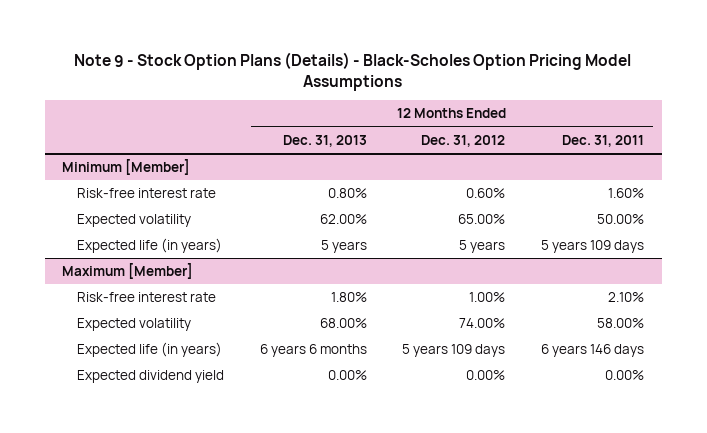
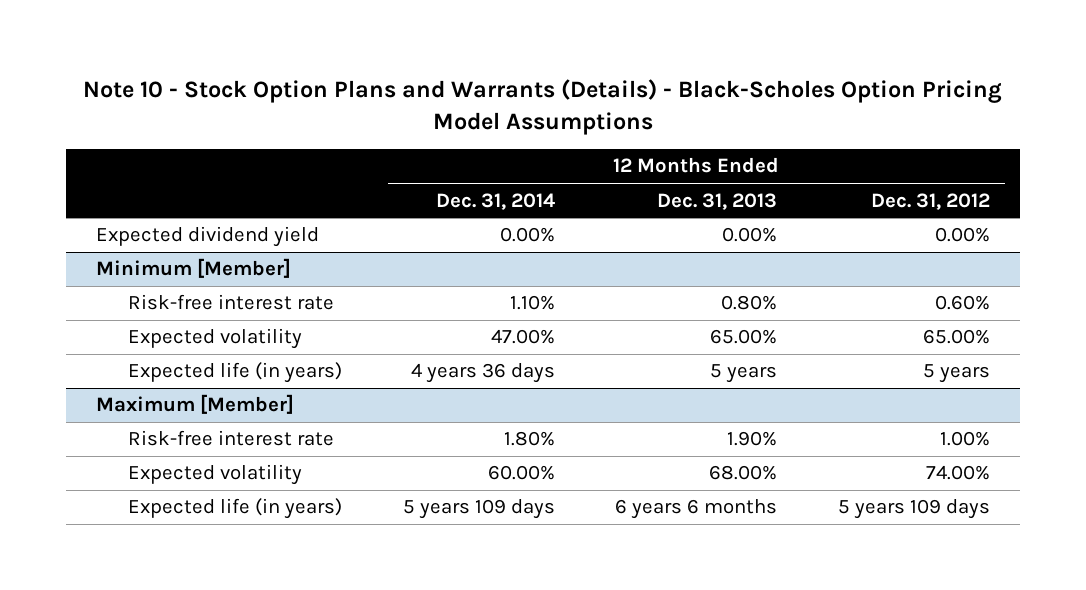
- Note 9 - Stock Option Plans (Details) - Black-Scholes Option Pricing Model Assumptions
+ Note 10 - Stock Option Plans and Warrants (Details) - Black-Scholes Option Pricing Model Assumptions
- | 12 Months Ended Dec. 31, 2013 | 12 Months Ended Dec. 31, 2012 | 12 Months Ended Dec. 31, 2011
+ | 12 Months Ended Dec. 31, 2014 | 12 Months Ended Dec. 31, 2013 | 12 Months Ended Dec. 31, 2012
+ Expected dividend yield | 0.00% | 0.00% | 0.00%
@ Minimum [Member]
- Expected volatility | 62.00% | 65.00% | 50.00%
+ Expected volatility | 47.00% | 65.00% | 65.00%
@ Maximum [Member]
- Risk-free interest rate | 1.80% | 1.00% | 2.10%
+ Risk-free interest rate | 1.80% | 1.90% | 1.00%
- Expected dividend yield | 0.00% | 0.00% | 0.00%

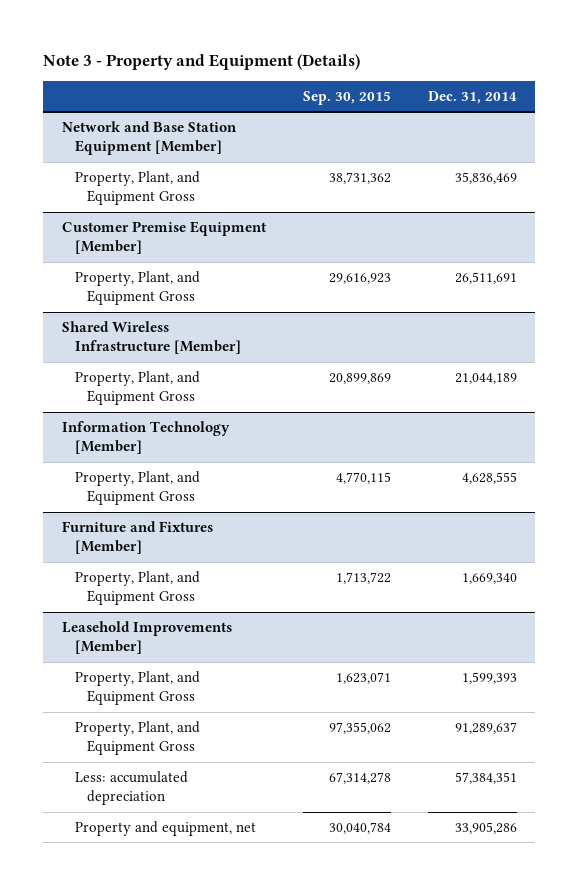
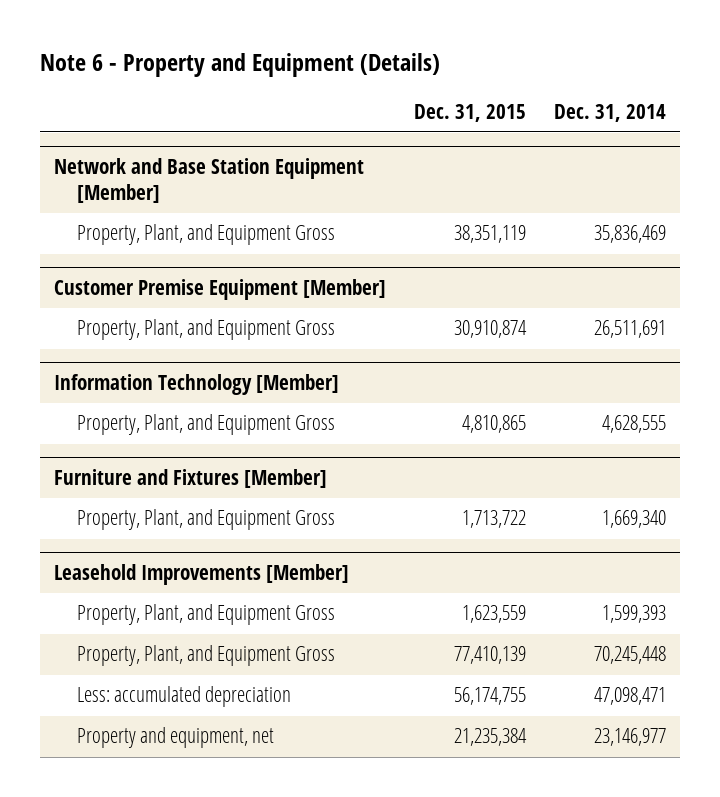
- Note 3 - Property and Equipment (Details)
+ Note 6 - Property and Equipment (Details)
- | Sep. 30, 2015 | Dec. 31, 2014
+ | Dec. 31, 2015 | Dec. 31, 2014
- Shared Wireless Infrastructure [Member]
- Property, Plant, and Equipment Gross | 20,899,869 | 21,044,189
@ Leasehold Improvements [Member]
- Property, Plant, and Equipment Gross | 97,355,062 | 91,289,637
- Less: accumulated depreciation | 67,314,278 | 57,384,351
- Property and equipment, net | 30,040,784 | 33,905,286
+ Property, Plant, and Equipment Gross | 77,410,139 | 70,245,448
+ Less: accumulated depreciation | 56,174,755 | 47,098,471
+ Property and equipment, net | 21,235,384 | 23,146,977

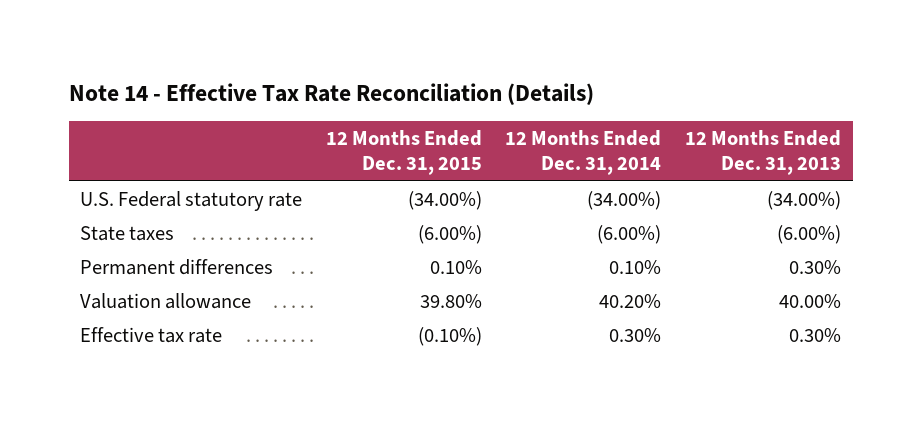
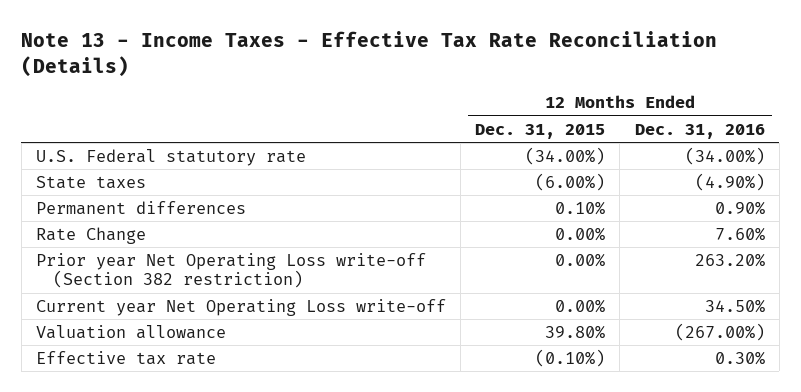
- Note 14 - Effective Tax Rate Reconciliation (Details)
+ Note 13 - Income Taxes - Effective Tax Rate Reconciliation (Details)
- | 12 Months Ended Dec. 31, 2015 | 12 Months Ended Dec. 31, 2014 | 12 Months Ended Dec. 31, 2013
+ | 12 Months Ended Dec. 31, 2015 | 12 Months Ended Dec. 31, 2016
+ Rate Change | 0.00% | 7.60%
+ Prior year Net Operating Loss write-off (Section 382 restriction) | 0.00% | 263.20%
+ Current year Net Operating Loss write-off | 0.00% | 34.50%

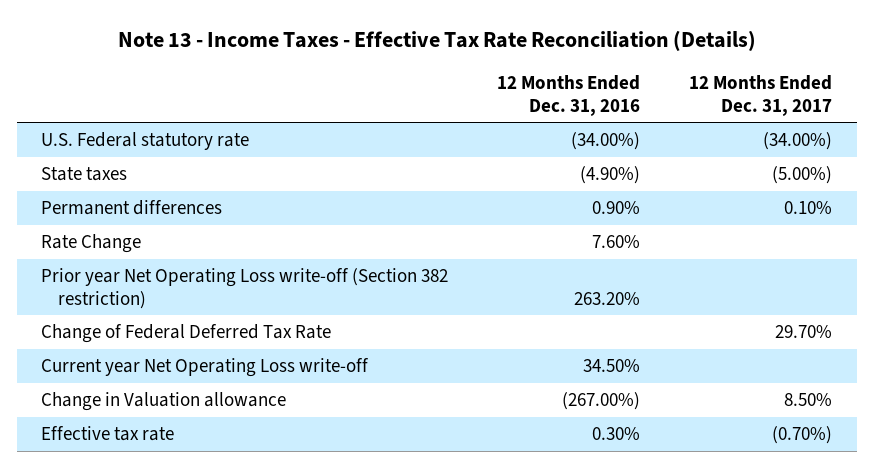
- | 12 Months Ended Dec. 31, 2015 | 12 Months Ended Dec. 31, 2016
+ | 12 Months Ended Dec. 31, 2016 | 12 Months Ended Dec. 31, 2017
+ Change of Federal Deferred Tax Rate | | 29.70%
- Valuation allowance | 39.80% | (267.00%)
+ Change in Valuation allowance | (267.00%) | 8.50%

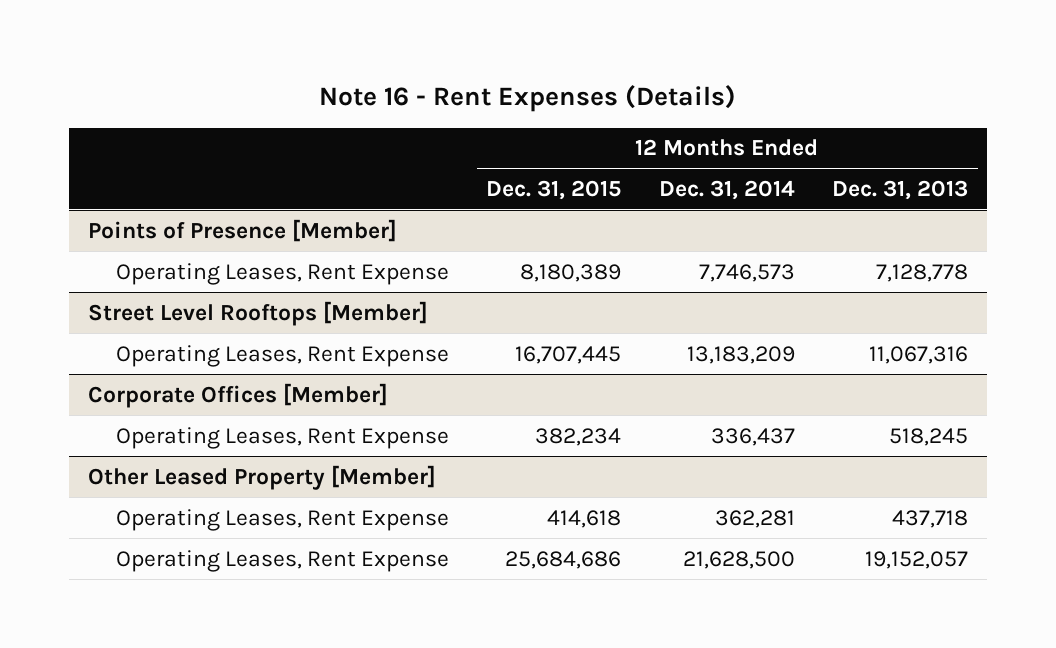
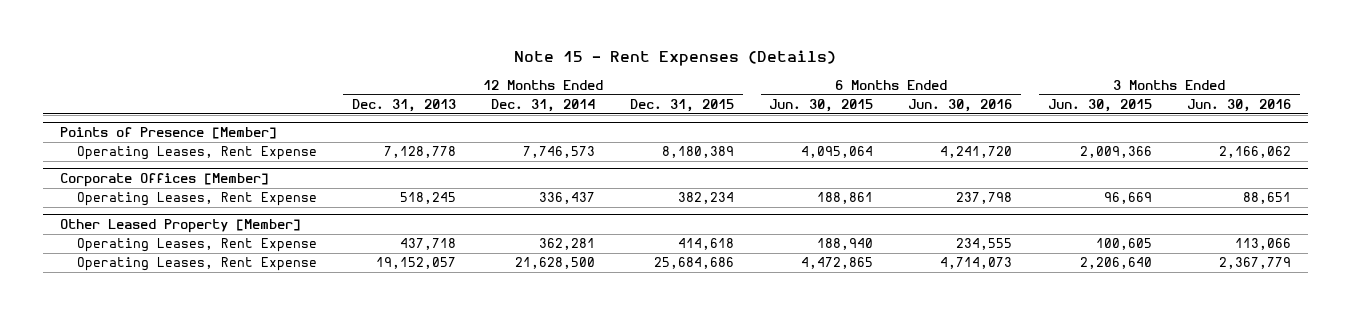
- Note 16 - Rent Expenses (Details)
+ Note 15 - Rent Expenses (Details)
- | 12 Months Ended Dec. 31, 2015 | 12 Months Ended Dec. 31, 2014 | 12 Months Ended Dec. 31, 2013
+ | 12 Months Ended Dec. 31, 2013 | 12 Months Ended Dec. 31, 2014 | 12 Months Ended Dec. 31, 2015 | 6 Months Ended Jun. 30, 2015 | 6 Months Ended Jun. 30, 2016 | 3 Months Ended Jun. 30, 2015 | 3 Months Ended Jun. 30, 2016
- Street Level Rooftops [Member]
- Operating Leases, Rent Expense | 16,707,445 | 13,183,209 | 11,067,316

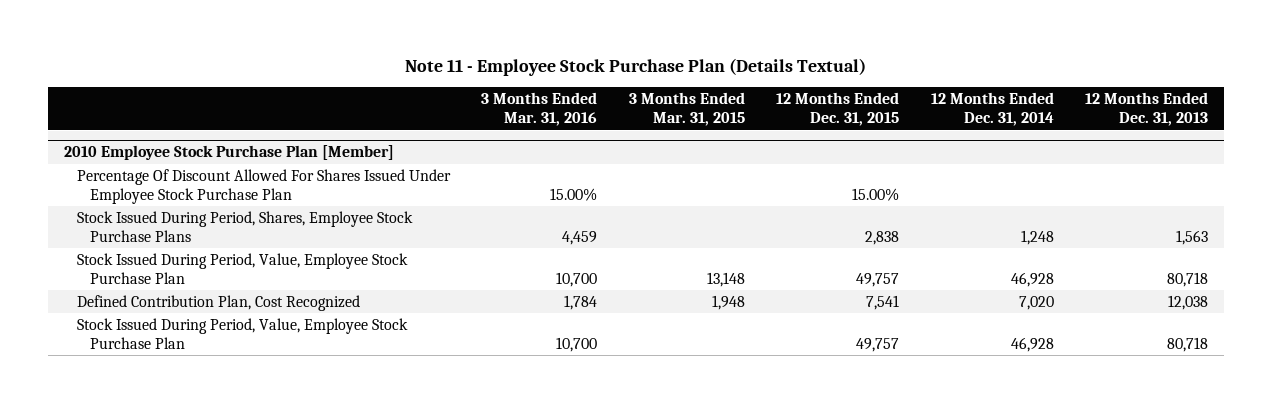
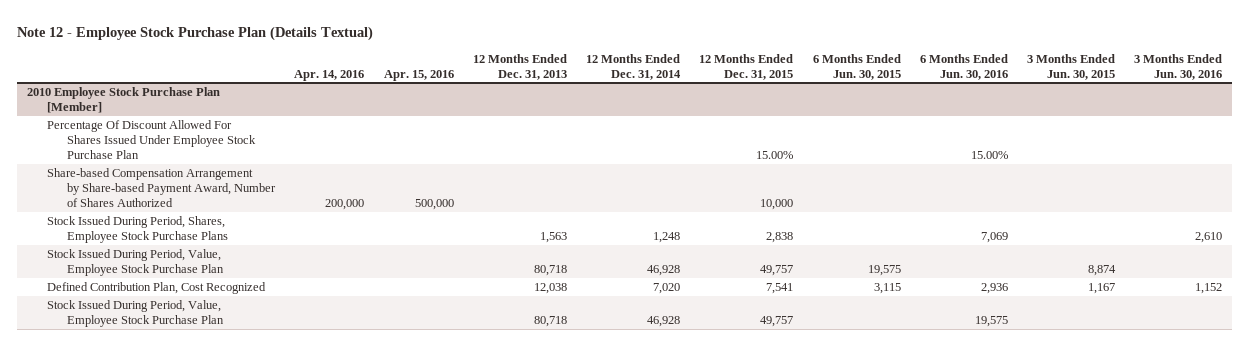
- Note 11 - Employee Stock Purchase Plan (Details Textual)
+ Note 12 - Employee Stock Purchase Plan (Details Textual)
- | 3 Months Ended Mar. 31, 2016 | 3 Months Ended Mar. 31, 2015 | 12 Months Ended Dec. 31, 2015 | 12 Months Ended Dec. 31, 2014 | 12 Months Ended Dec. 31, 2013
+ | Apr. 14, 2016 | Apr. 15, 2016 | 12 Months Ended Dec. 31, 2013 | 12 Months Ended Dec. 31, 2014 | 12 Months Ended Dec. 31, 2015 | 6 Months Ended Jun. 30, 2015 | 6 Months Ended Jun. 30, 2016 | 3 Months Ended Jun. 30, 2015 | 3 Months Ended Jun. 30, 2016
@ 2010 Employee Stock Purchase Plan [Member]
+ Share-based Compensation Arrangement by Share-based Payment Award, Number of Shares Authorized | 200,000 | 500,000 | | | 10,000 | | | |

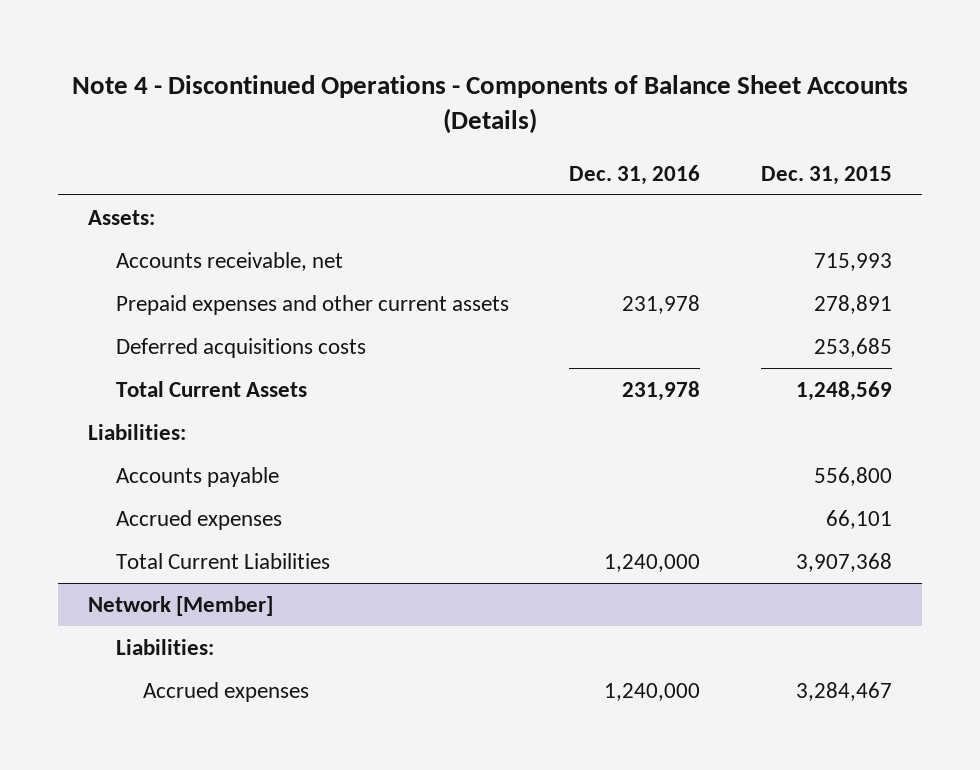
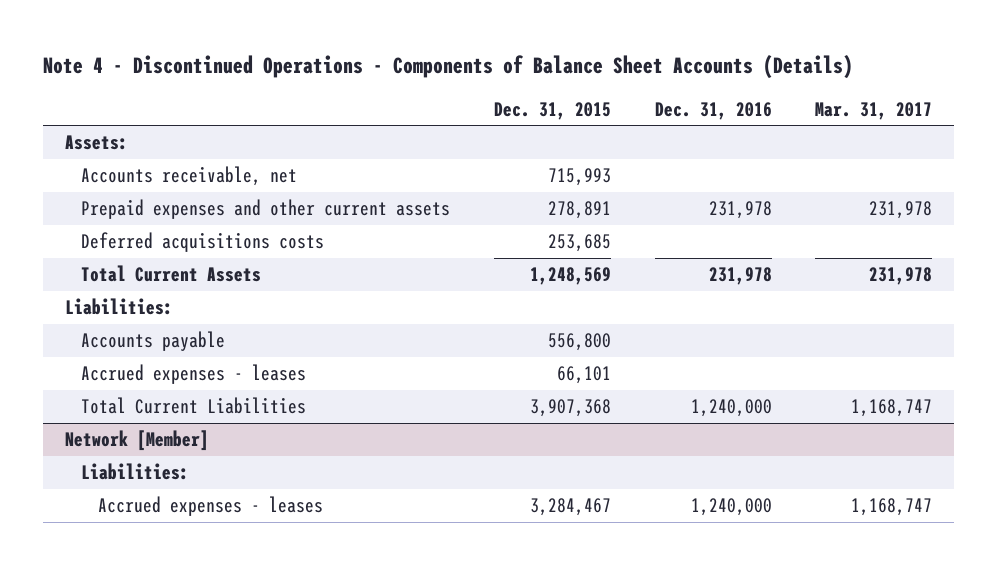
- | Dec. 31, 2016 | Dec. 31, 2015
+ | Dec. 31, 2015 | Dec. 31, 2016 | Mar. 31, 2017
- Accrued expenses | | 66,101
+ Accrued expenses - leases | 66,101 | |
@ Network [Member]
- Accrued expenses | 1,240,000 | 3,284,467
+ Accrued expenses - leases | 3,284,467 | 1,240,000 | 1,168,747

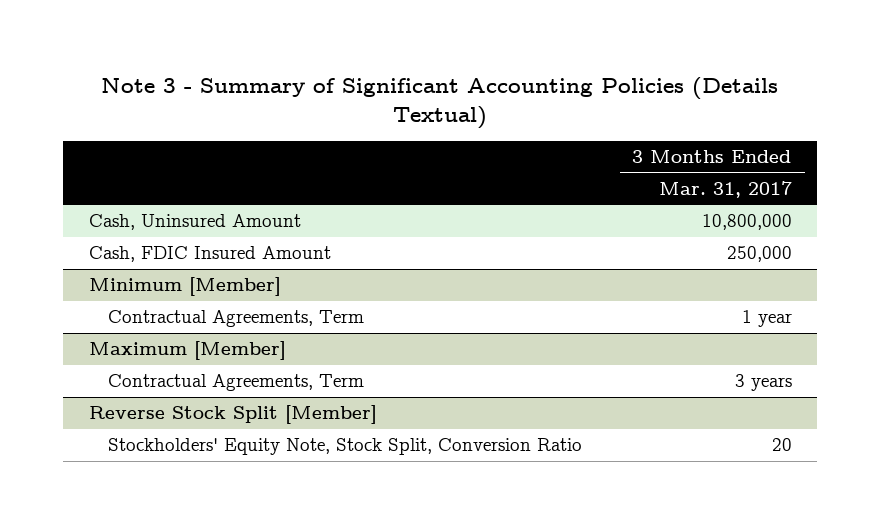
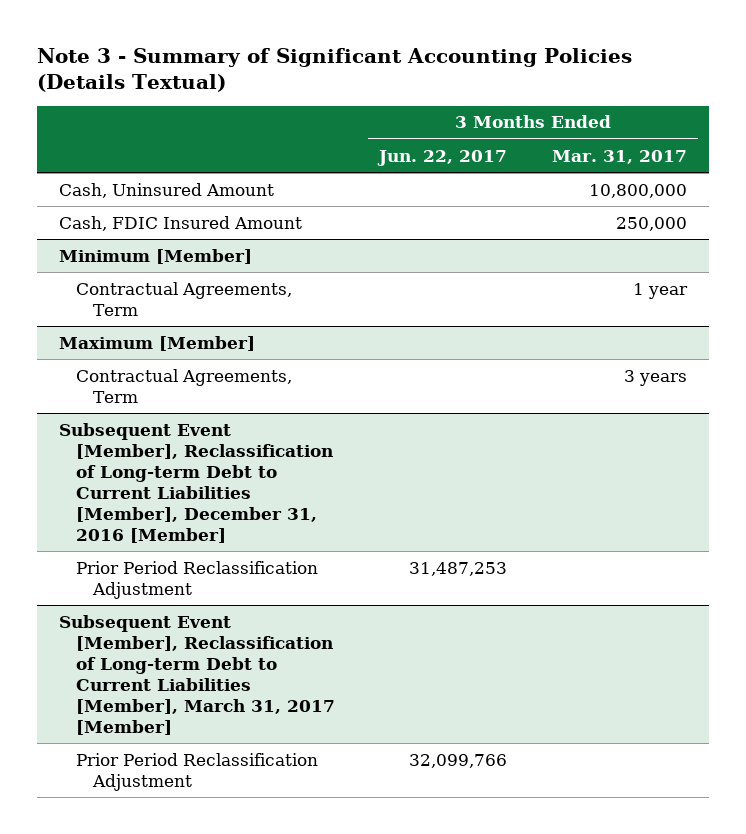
- | 3 Months Ended Mar. 31, 2017
+ | 3 Months Ended Jun. 22, 2017 | 3 Months Ended Mar. 31, 2017
- Reverse Stock Split [Member]
- Stockholders' Equity Note, Stock Split, Conversion Ratio | 20
+ Subsequent Event [Member], Reclassification of Long-term Debt to Current Liabilities [Member], December 31, 2016 [Member]
+ Prior Period Reclassification Adjustment | 31,487,253 |
+ Subsequent Event [Member], Reclassification of Long-term Debt to Current Liabilities [Member], March 31, 2017 [Member]
+ Prior Period Reclassification Adjustment | 32,099,766 |

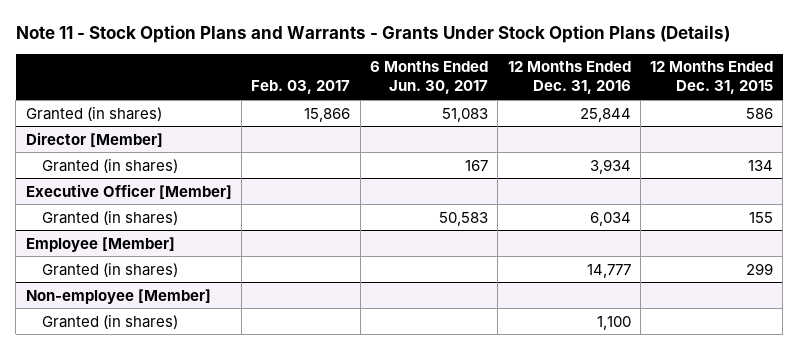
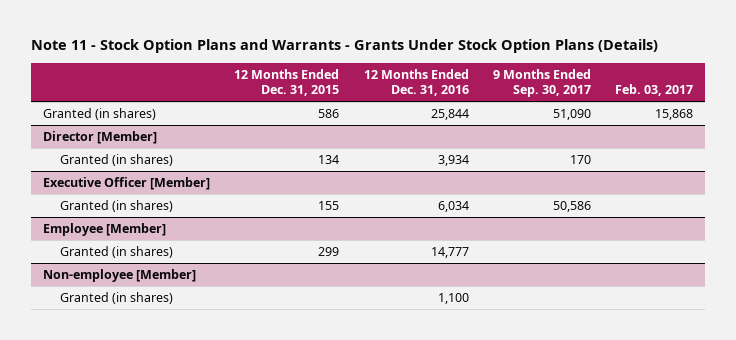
- | Feb. 03, 2017 | 6 Months Ended Jun. 30, 2017 | 12 Months Ended Dec. 31, 2016 | 12 Months Ended Dec. 31, 2015
+ | 12 Months Ended Dec. 31, 2015 | 12 Months Ended Dec. 31, 2016 | 9 Months Ended Sep. 30, 2017 | Feb. 03, 2017
- Granted (in shares) | 15,866 | 51,083 | 25,844 | 586
+ Granted (in shares) | 586 | 25,844 | 51,090 | 15,868

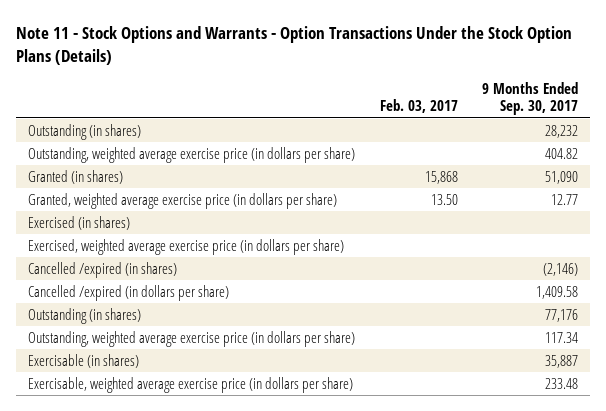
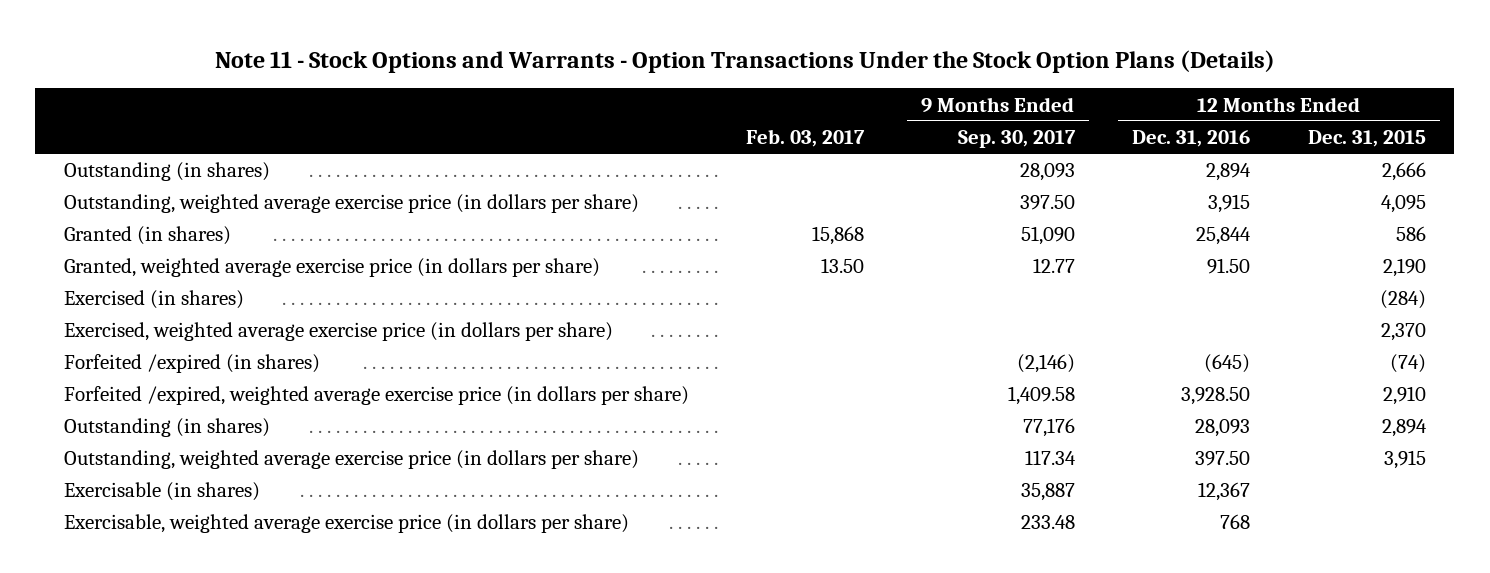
- | Feb. 03, 2017 | 9 Months Ended Sep. 30, 2017
+ | Feb. 03, 2017 | 9 Months Ended Sep. 30, 2017 | 12 Months Ended Dec. 31, 2016 | 12 Months Ended Dec. 31, 2015
- Outstanding (in shares) | | 28,232
- Outstanding, weighted average exercise price (in dollars per share) | | 404.82
+ Outstanding (in shares) | | 28,093 | 2,894 | 2,666
+ Outstanding, weighted average exercise price (in dollars per share) | | 397.50 | 3,915 | 4,095
- Cancelled /expired (in shares) | | (2,146)
- Cancelled /expired (in dollars per share) | | 1,409.58
+ Forfeited /expired (in shares) | | (2,146) | (645) | (74)
+ Forfeited /expired, weighted average exercise price (in dollars per share) | | 1,409.58 | 3,928.50 | 2,910

